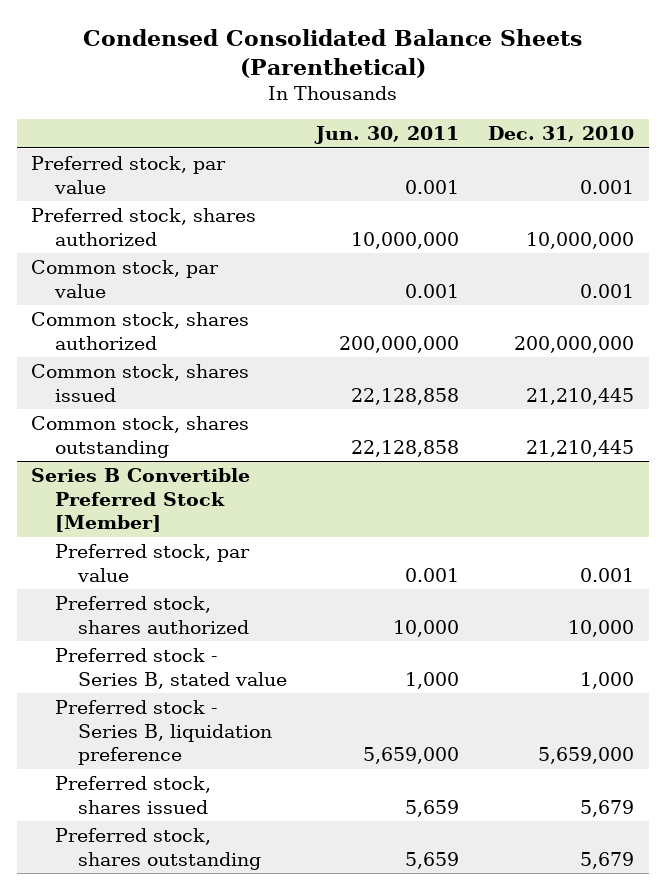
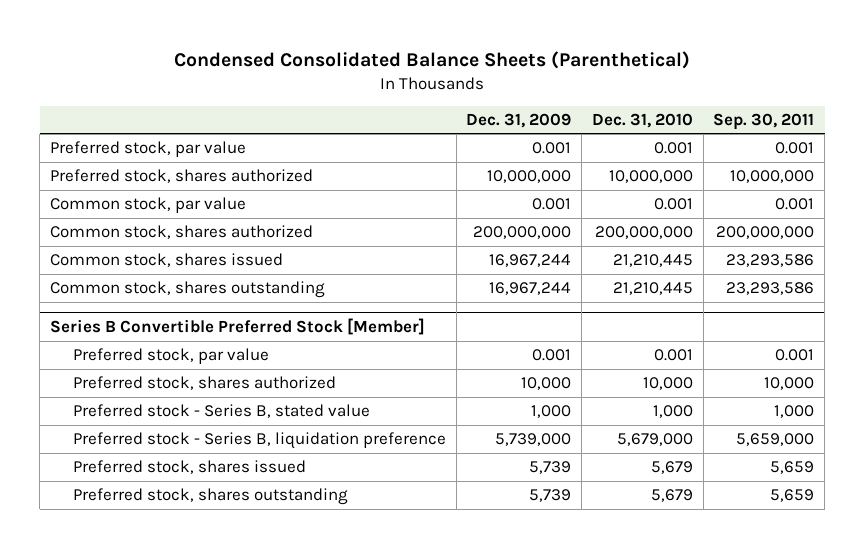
- | Jun. 30, 2011 | Dec. 31, 2010
+ | Dec. 31, 2009 | Dec. 31, 2010 | Sep. 30, 2011
@ Series B Convertible Preferred Stock [Member]
- Preferred stock - Series B, liquidation preference | 5,659,000 | 5,659,000
+ Preferred stock - Series B, liquidation preference | 5,739,000 | 5,679,000 | 5,659,000

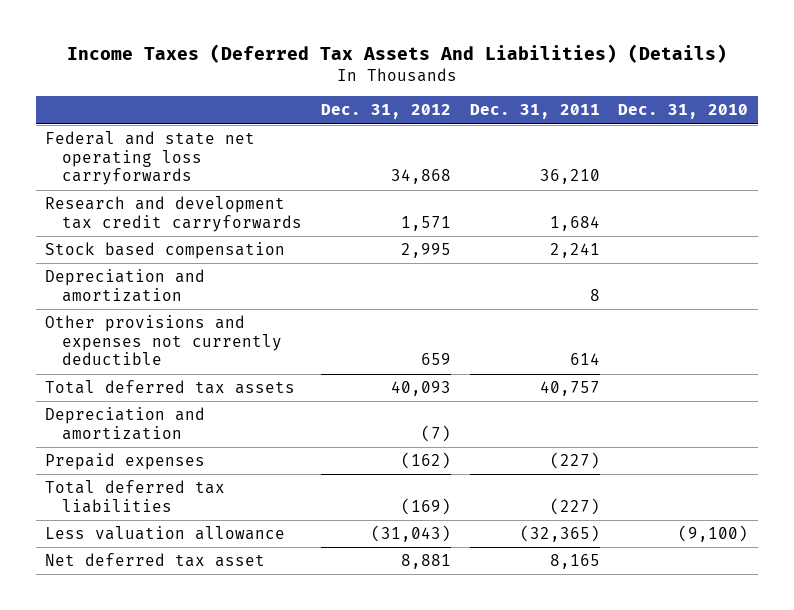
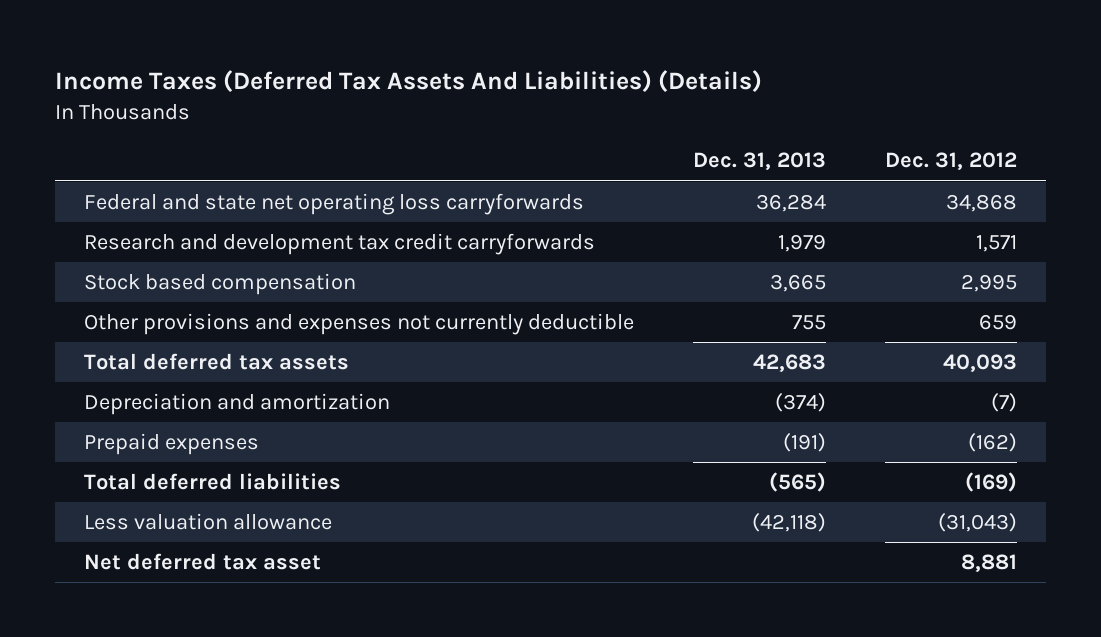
- | Dec. 31, 2012 | Dec. 31, 2011 | Dec. 31, 2010
+ | Dec. 31, 2013 | Dec. 31, 2012
- Depreciation and amortization | | 8 |
- Total deferred tax liabilities | (169) | (227) |
+ Total deferred liabilities | (565) | (169)

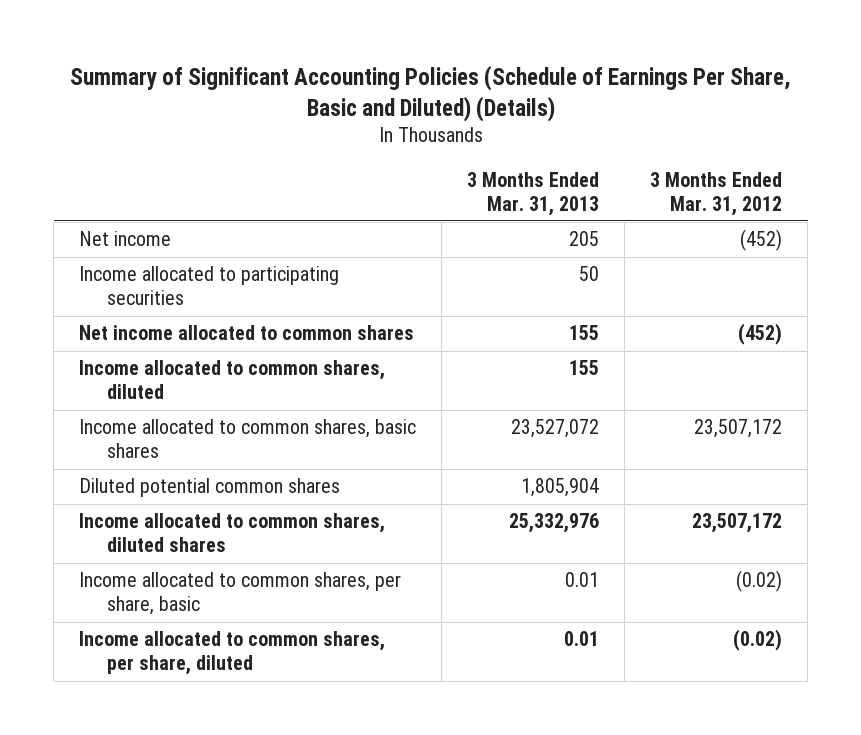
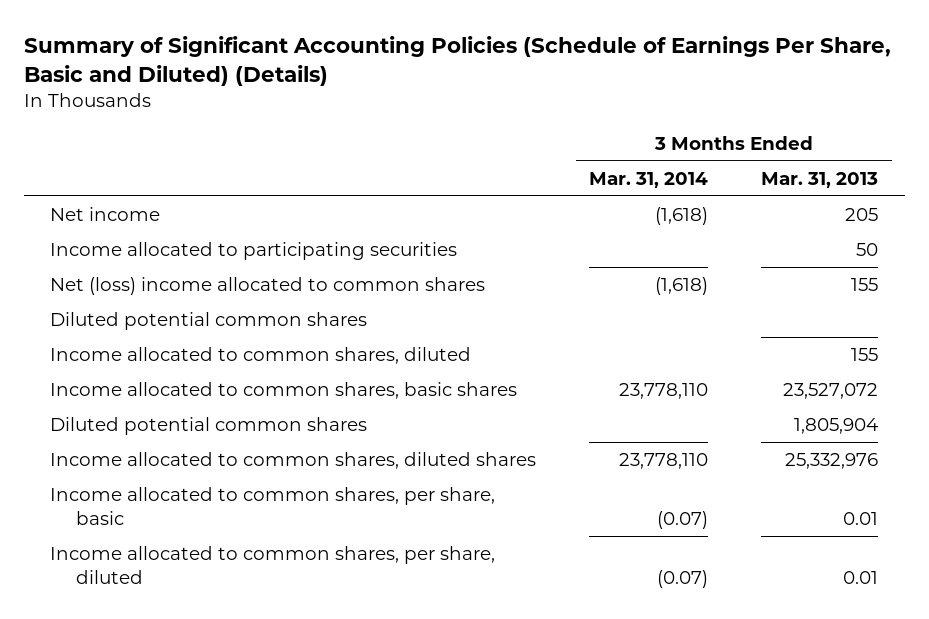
- | 3 Months Ended Mar. 31, 2013 | 3 Months Ended Mar. 31, 2012
+ | 3 Months Ended Mar. 31, 2014 | 3 Months Ended Mar. 31, 2013
- Net income allocated to common shares | 155 | (452)
+ Net (loss) income allocated to common shares | (1,618) | 155
+ Diluted potential common shares

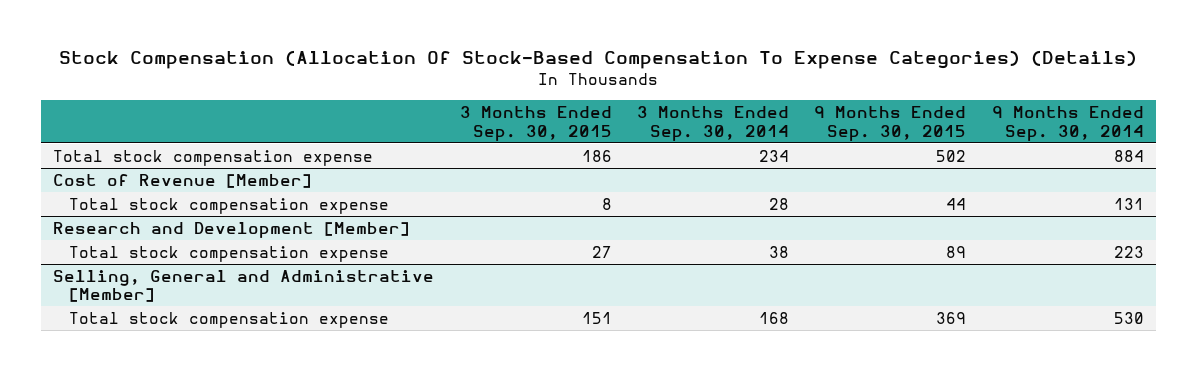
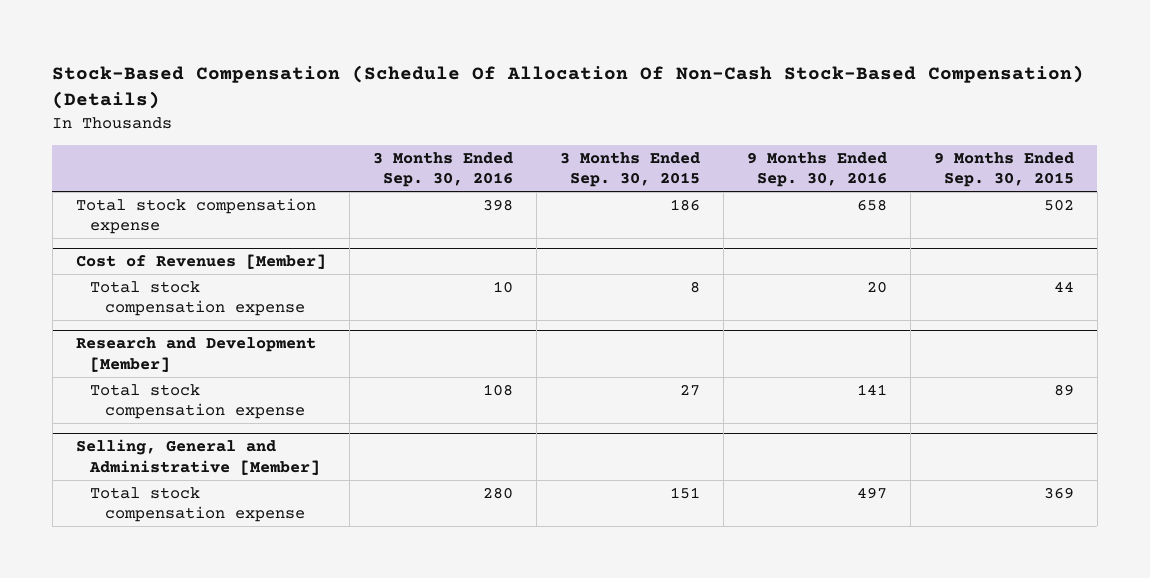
- Stock Compensation (Allocation Of Stock-Based Compensation To Expense Categories) (Details)
+ Stock-Based Compensation (Schedule Of Allocation Of Non-Cash Stock-Based Compensation) (Details)
- | 3 Months Ended Sep. 30, 2015 | 3 Months Ended Sep. 30, 2014 | 9 Months Ended Sep. 30, 2015 | 9 Months Ended Sep. 30, 2014
+ | 3 Months Ended Sep. 30, 2016 | 3 Months Ended Sep. 30, 2015 | 9 Months Ended Sep. 30, 2016 | 9 Months Ended Sep. 30, 2015
- Cost of Revenue [Member]
+ Cost of Revenues [Member]

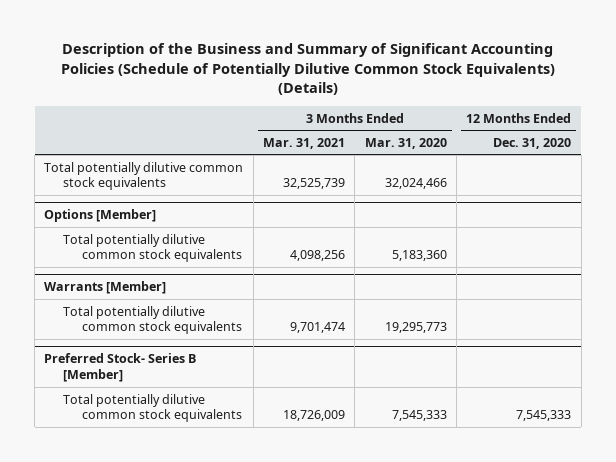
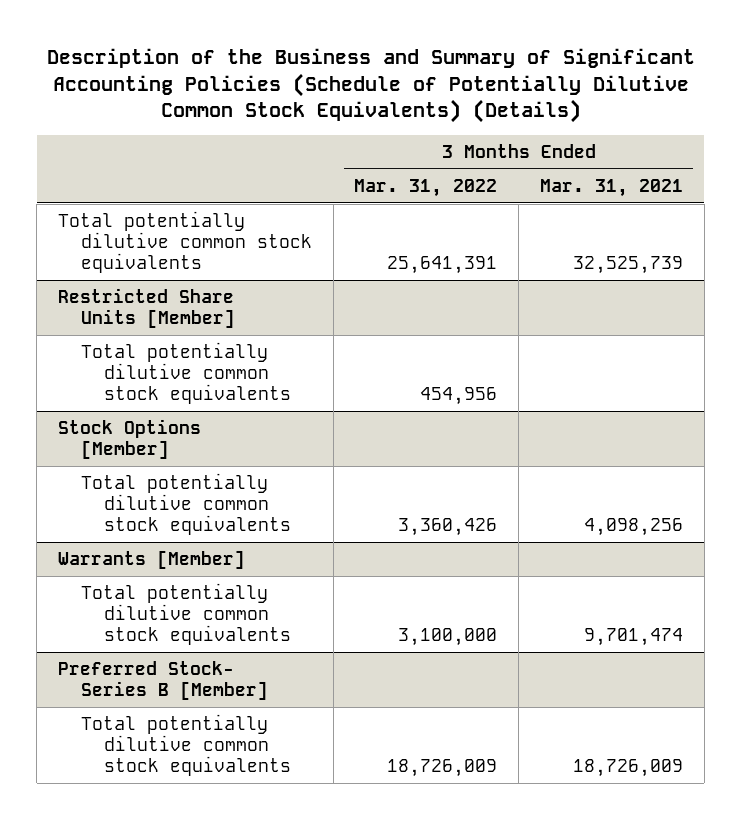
- | 3 Months Ended Mar. 31, 2021 | 3 Months Ended Mar. 31, 2020 | 12 Months Ended Dec. 31, 2020
+ | 3 Months Ended Mar. 31, 2022 | 3 Months Ended Mar. 31, 2021
- Options [Member]
+ Restricted Share Units [Member]
+ Total potentially dilutive common stock equivalents | 454,956 |
+ Stock Options [Member]

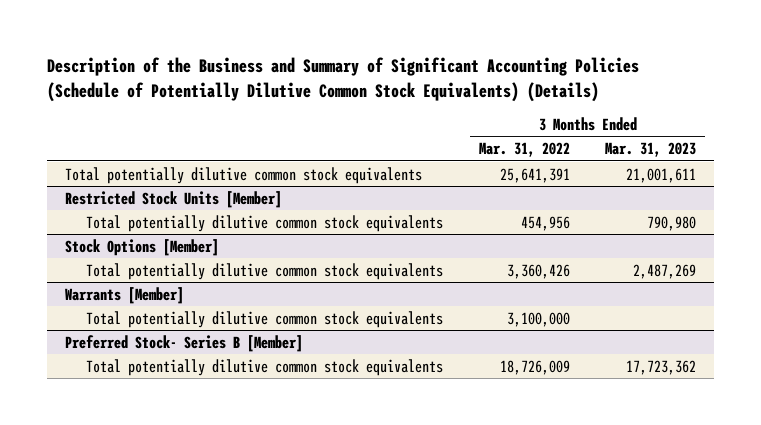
- | 3 Months Ended Mar. 31, 2022 | 3 Months Ended Mar. 31, 2021
+ | 3 Months Ended Mar. 31, 2022 | 3 Months Ended Mar. 31, 2023
- Restricted Share Units [Member]
+ Restricted Stock Units [Member]

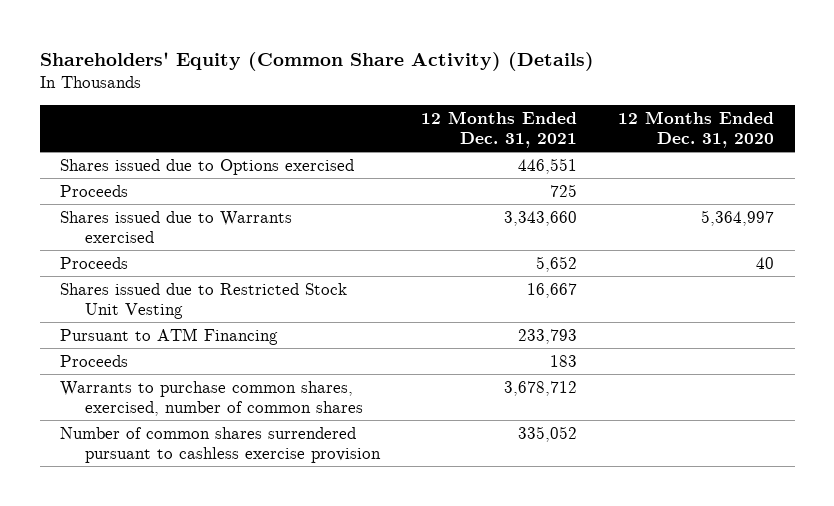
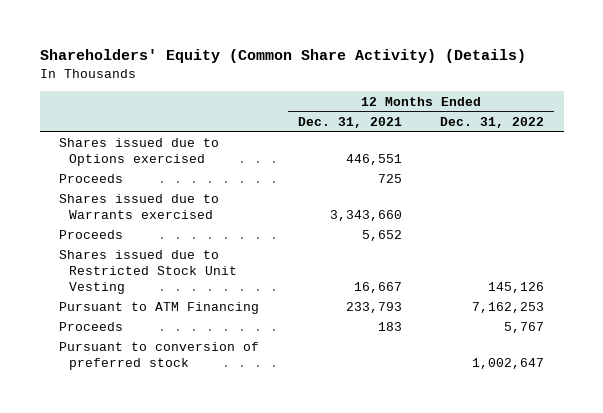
- | 12 Months Ended Dec. 31, 2021 | 12 Months Ended Dec. 31, 2020
+ | 12 Months Ended Dec. 31, 2021 | 12 Months Ended Dec. 31, 2022
- Warrants to purchase common shares, exercised, number of common shares | 3,678,712 |
- Number of common shares surrendered pursuant to cashless exercise provision | 335,052 |
+ Pursuant to conversion of preferred stock | | 1,002,647

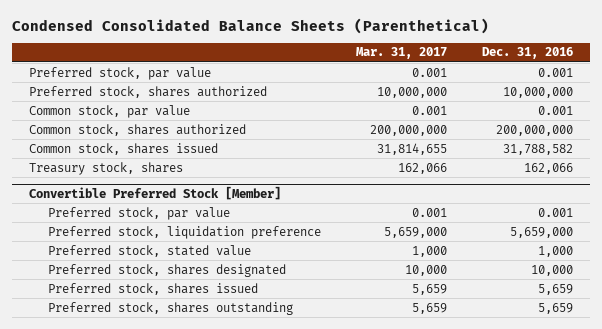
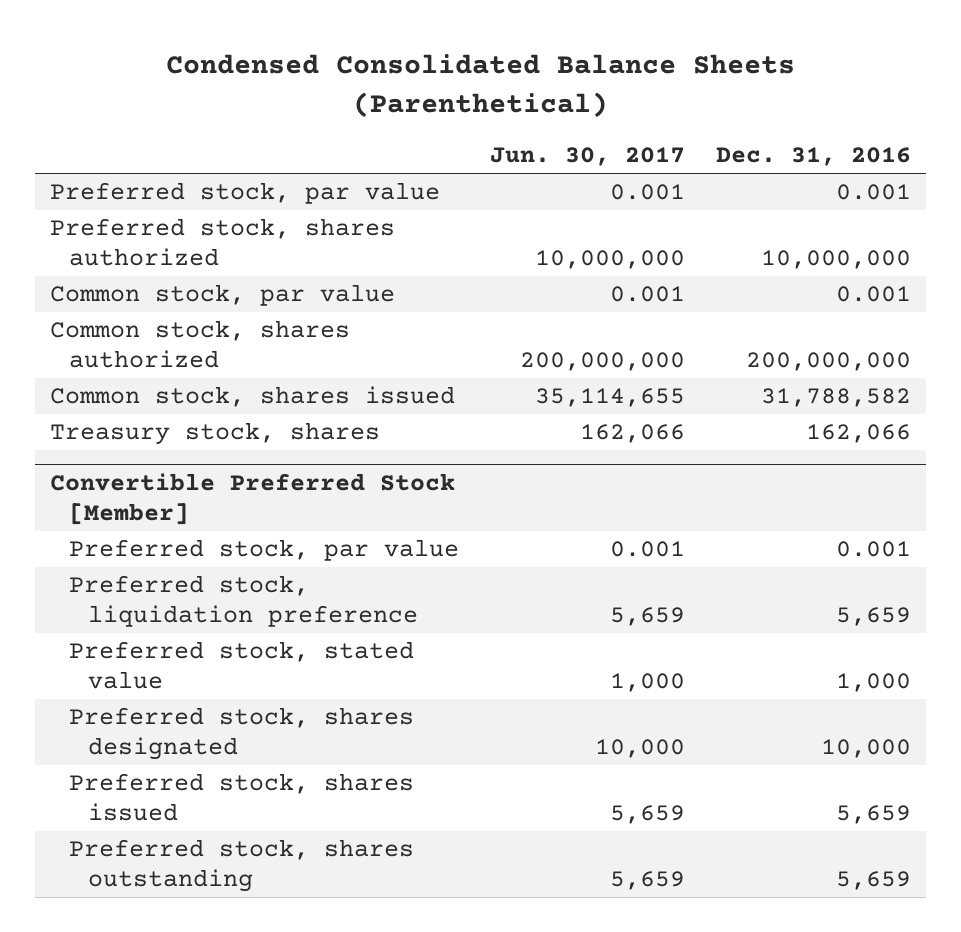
- | Mar. 31, 2017 | Dec. 31, 2016
+ | Jun. 30, 2017 | Dec. 31, 2016
@ Convertible Preferred Stock [Member]
- Preferred stock, liquidation preference | 5,659,000 | 5,659,000
+ Preferred stock, liquidation preference | 5,659 | 5,659

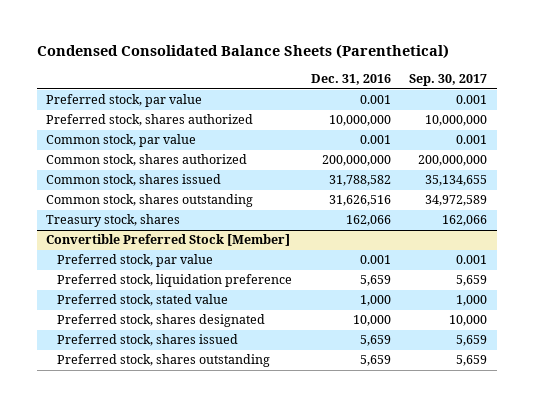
- | Jun. 30, 2017 | Dec. 31, 2016
+ | Dec. 31, 2016 | Sep. 30, 2017
+ Common stock, shares outstanding | 31,626,516 | 34,972,589

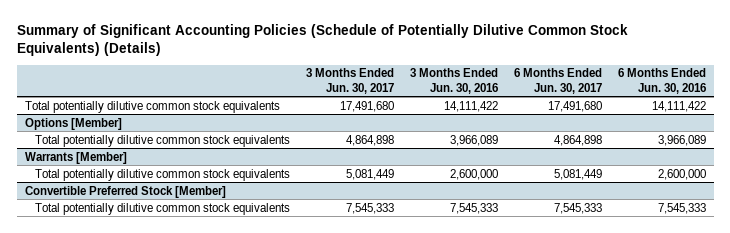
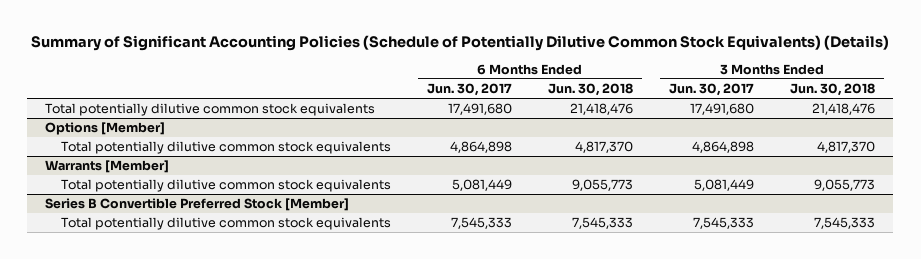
- | 3 Months Ended Jun. 30, 2017 | 3 Months Ended Jun. 30, 2016 | 6 Months Ended Jun. 30, 2017 | 6 Months Ended Jun. 30, 2016
+ | 6 Months Ended Jun. 30, 2017 | 6 Months Ended Jun. 30, 2018 | 3 Months Ended Jun. 30, 2017 | 3 Months Ended Jun. 30, 2018
- Convertible Preferred Stock [Member]
+ Series B Convertible Preferred Stock [Member]

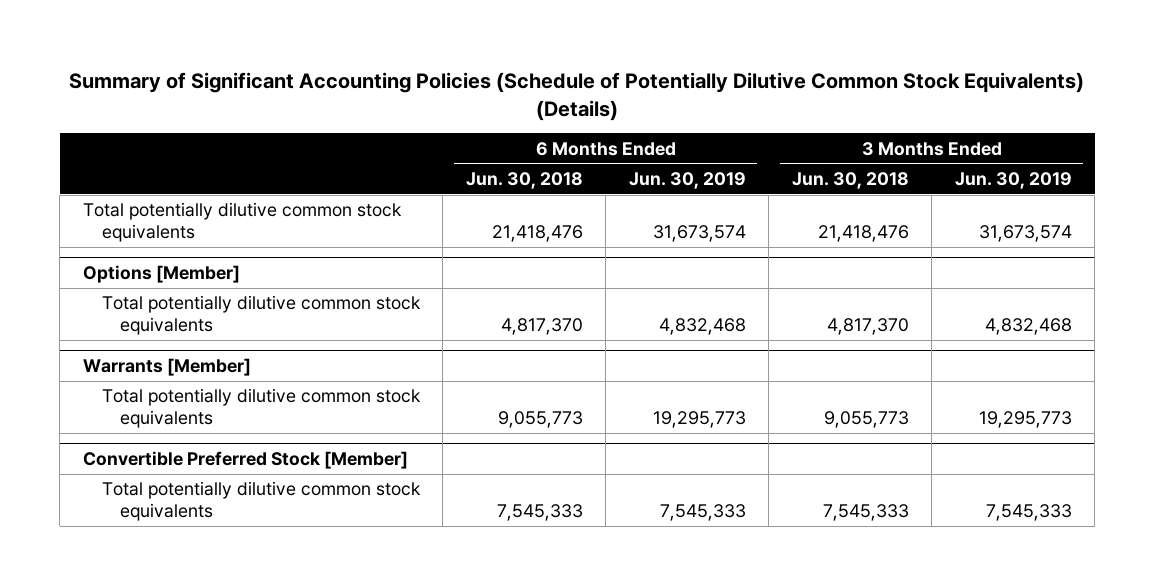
- | 6 Months Ended Jun. 30, 2017 | 6 Months Ended Jun. 30, 2018 | 3 Months Ended Jun. 30, 2017 | 3 Months Ended Jun. 30, 2018
+ | 6 Months Ended Jun. 30, 2018 | 6 Months Ended Jun. 30, 2019 | 3 Months Ended Jun. 30, 2018 | 3 Months Ended Jun. 30, 2019
- Series B Convertible Preferred Stock [Member]
+ Convertible Preferred Stock [Member]

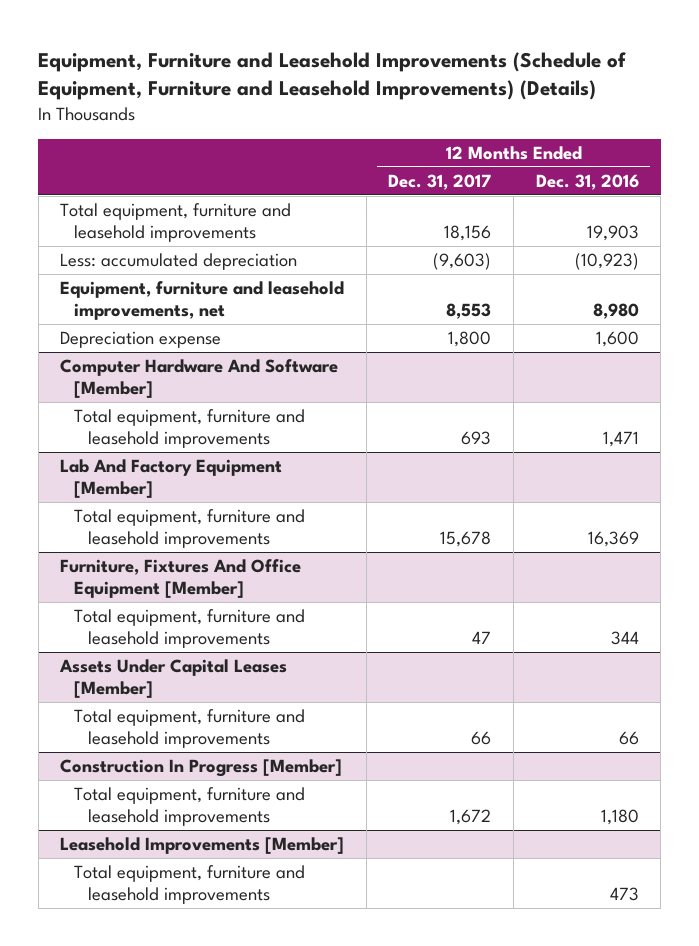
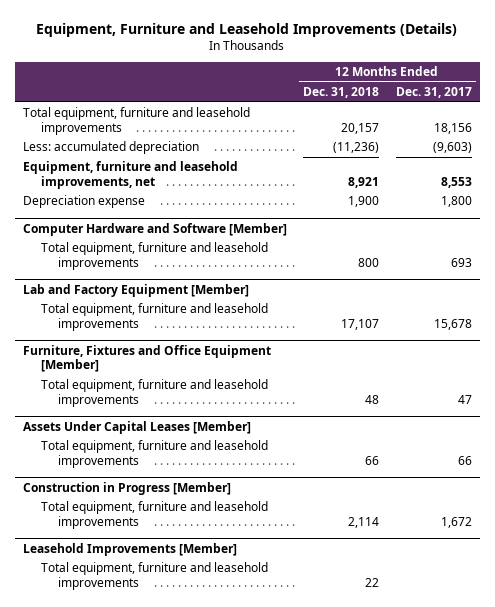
- Equipment, Furniture and Leasehold Improvements (Schedule of Equipment, Furniture and Leasehold Improvements) (Details)
+ Equipment, Furniture and Leasehold Improvements (Details)
- | 12 Months Ended Dec. 31, 2017 | 12 Months Ended Dec. 31, 2016
+ | 12 Months Ended Dec. 31, 2018 | 12 Months Ended Dec. 31, 2017
- Computer Hardware And Software [Member]
+ Computer Hardware and Software [Member]
- Lab And Factory Equipment [Member]
+ Lab and Factory Equipment [Member]
- Furniture, Fixtures And Office Equipment [Member]
+ Furniture, Fixtures and Office Equipment [Member]
- Construction In Progress [Member]
+ Construction in Progress [Member]

